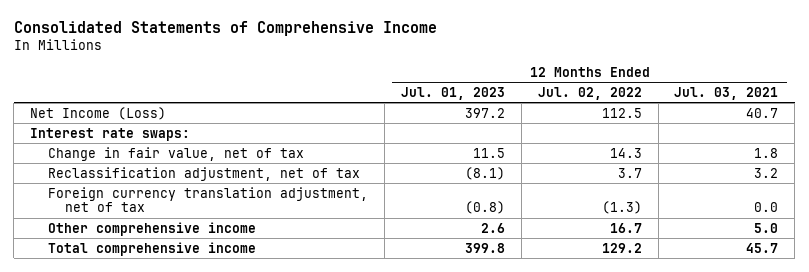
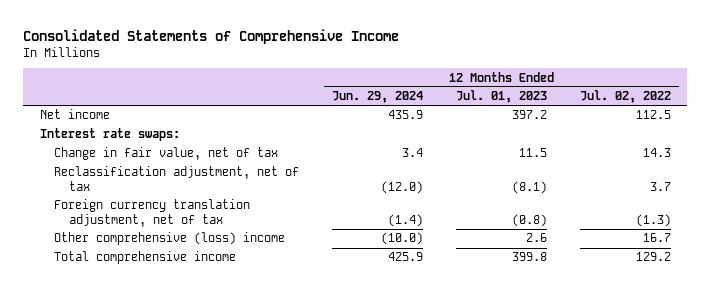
- | 12 Months Ended Jul. 01, 2023 | 12 Months Ended Jul. 02, 2022 | 12 Months Ended Jul. 03, 2021
+ | 12 Months Ended Jun. 29, 2024 | 12 Months Ended Jul. 01, 2023 | 12 Months Ended Jul. 02, 2022
- Net Income (Loss) | 397.2 | 112.5 | 40.7
+ Net income | 435.9 | 397.2 | 112.5
- Other comprehensive income | 2.6 | 16.7 | 5.0
+ Other comprehensive (loss) income | (10.0) | 2.6 | 16.7

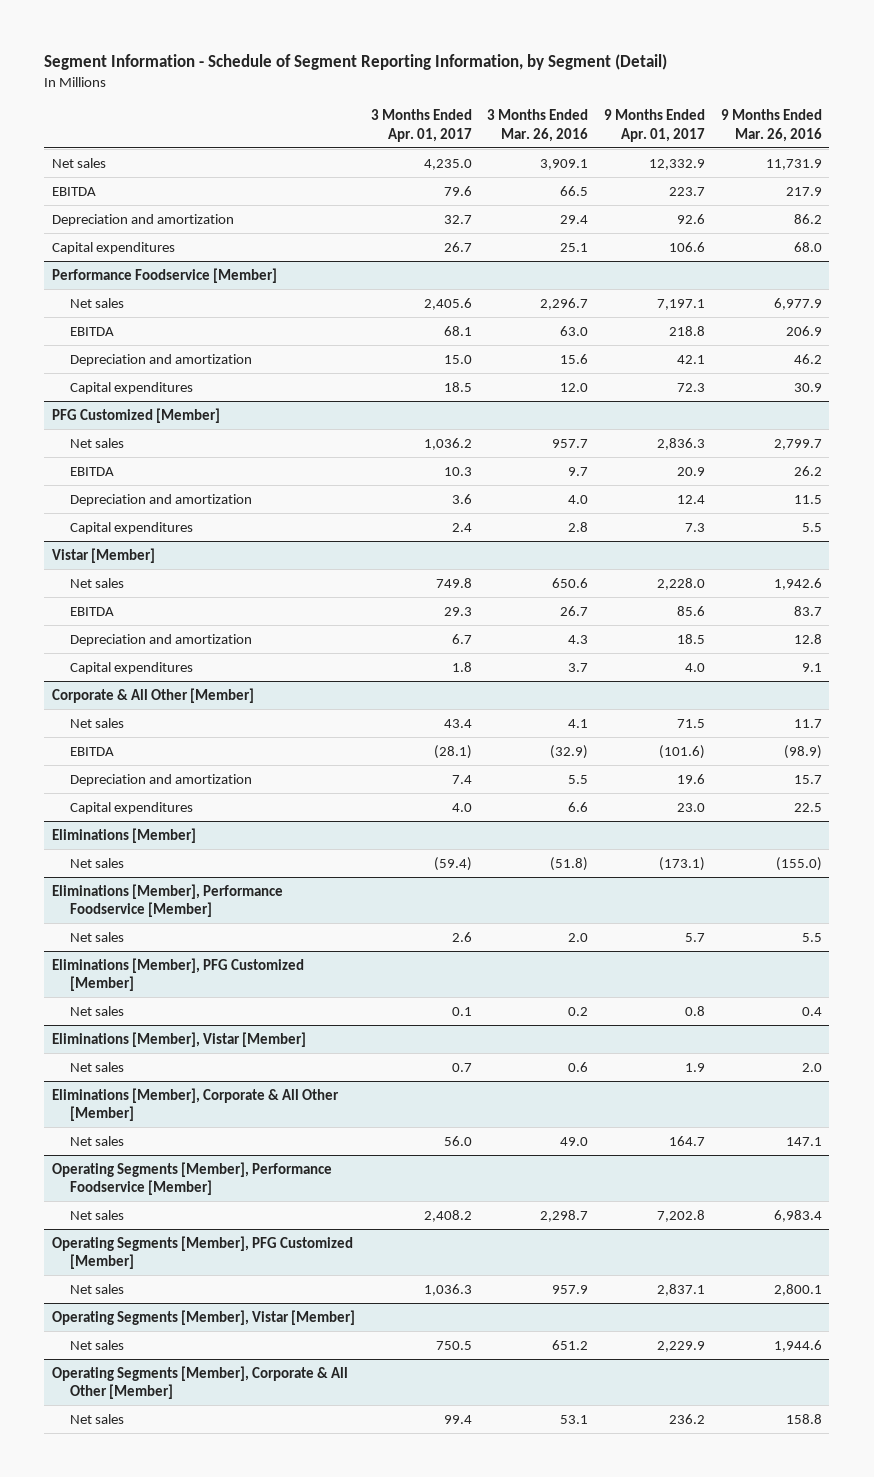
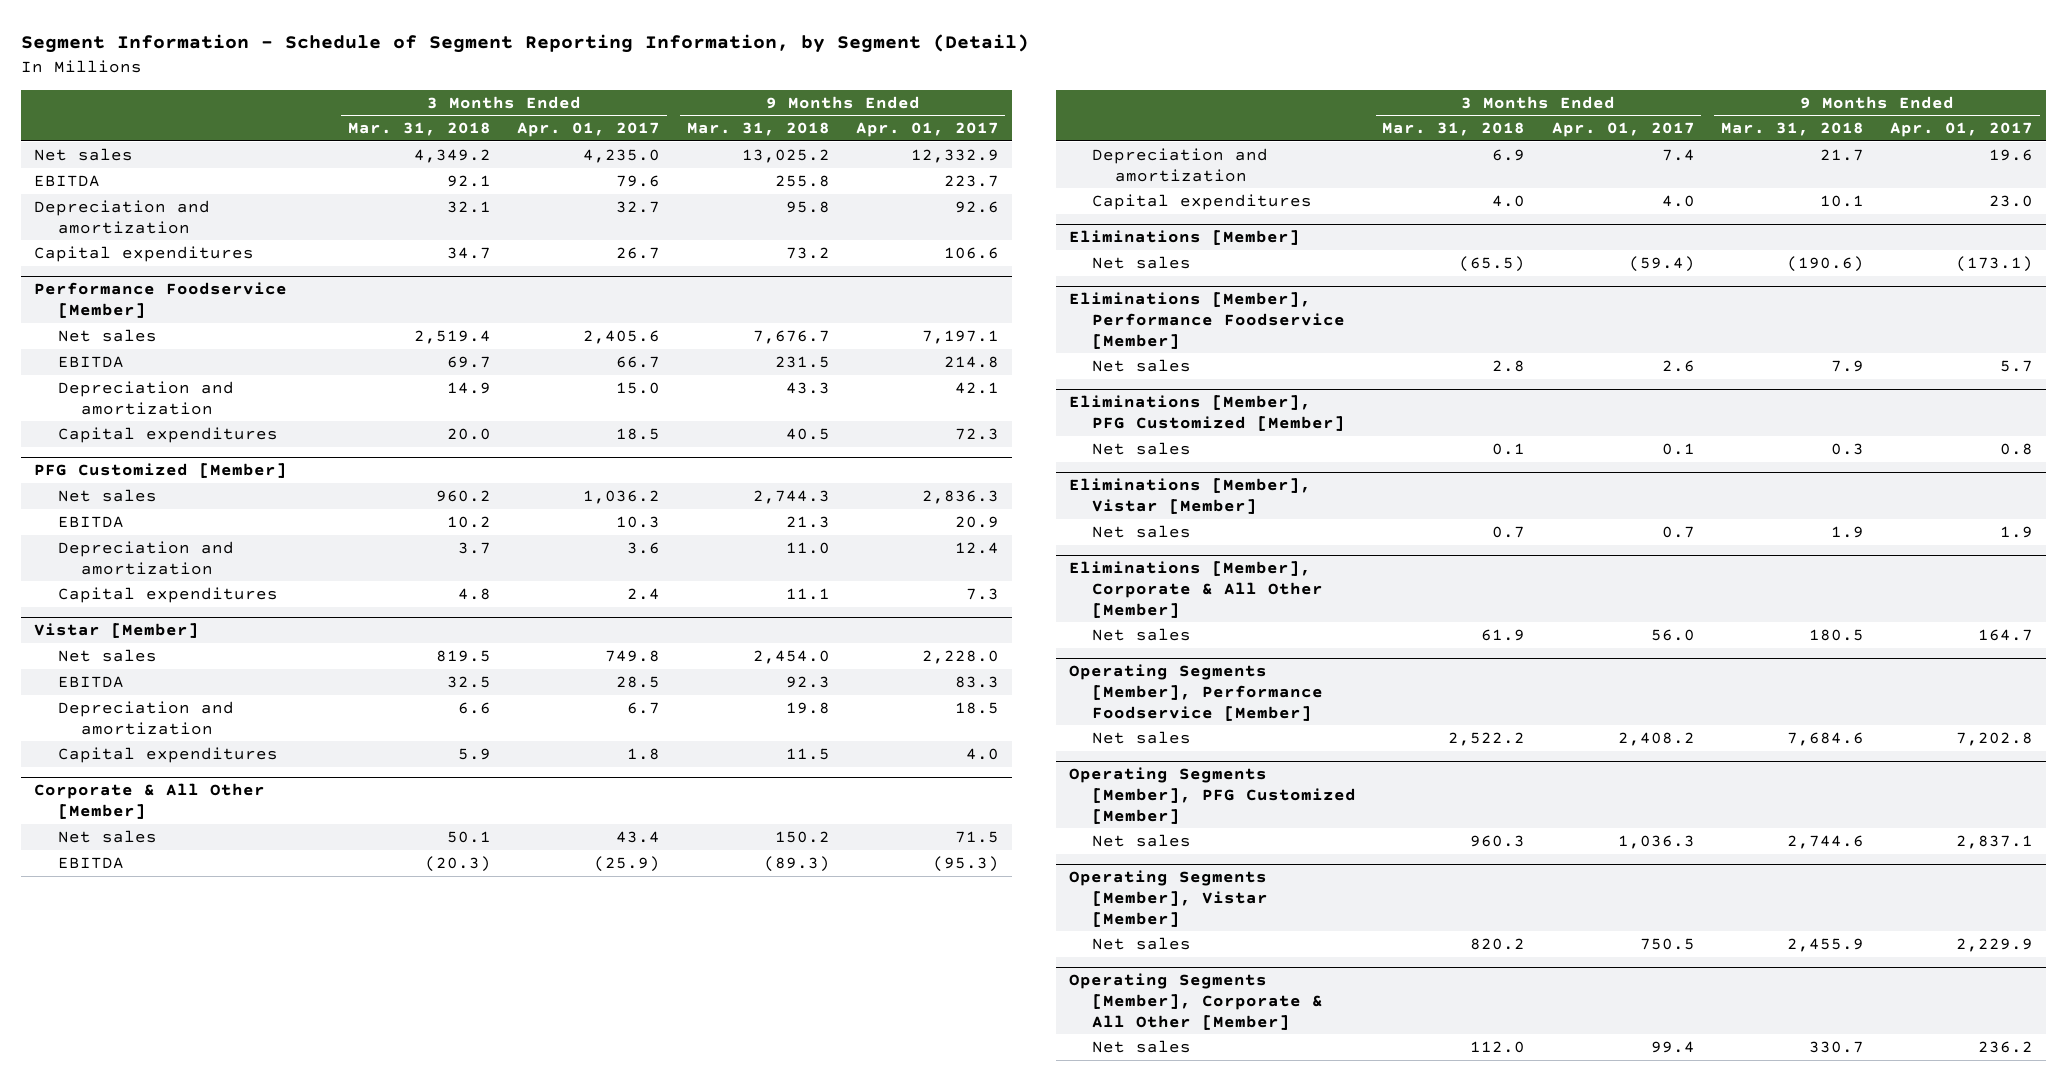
- | 3 Months Ended Apr. 01, 2017 | 3 Months Ended Mar. 26, 2016 | 9 Months Ended Apr. 01, 2017 | 9 Months Ended Mar. 26, 2016
+ | 3 Months Ended Mar. 31, 2018 | 3 Months Ended Apr. 01, 2017 | 9 Months Ended Mar. 31, 2018 | 9 Months Ended Apr. 01, 2017
@ Performance Foodservice [Member]
- EBITDA | 68.1 | 63.0 | 218.8 | 206.9
+ EBITDA | 69.7 | 66.7 | 231.5 | 214.8
@ Vistar [Member]
- EBITDA | 29.3 | 26.7 | 85.6 | 83.7
+ EBITDA | 32.5 | 28.5 | 92.3 | 83.3
@ Corporate & All Other [Member]
- EBITDA | (28.1) | (32.9) | (101.6) | (98.9)
+ EBITDA | (20.3) | (25.9) | (89.3) | (95.3)

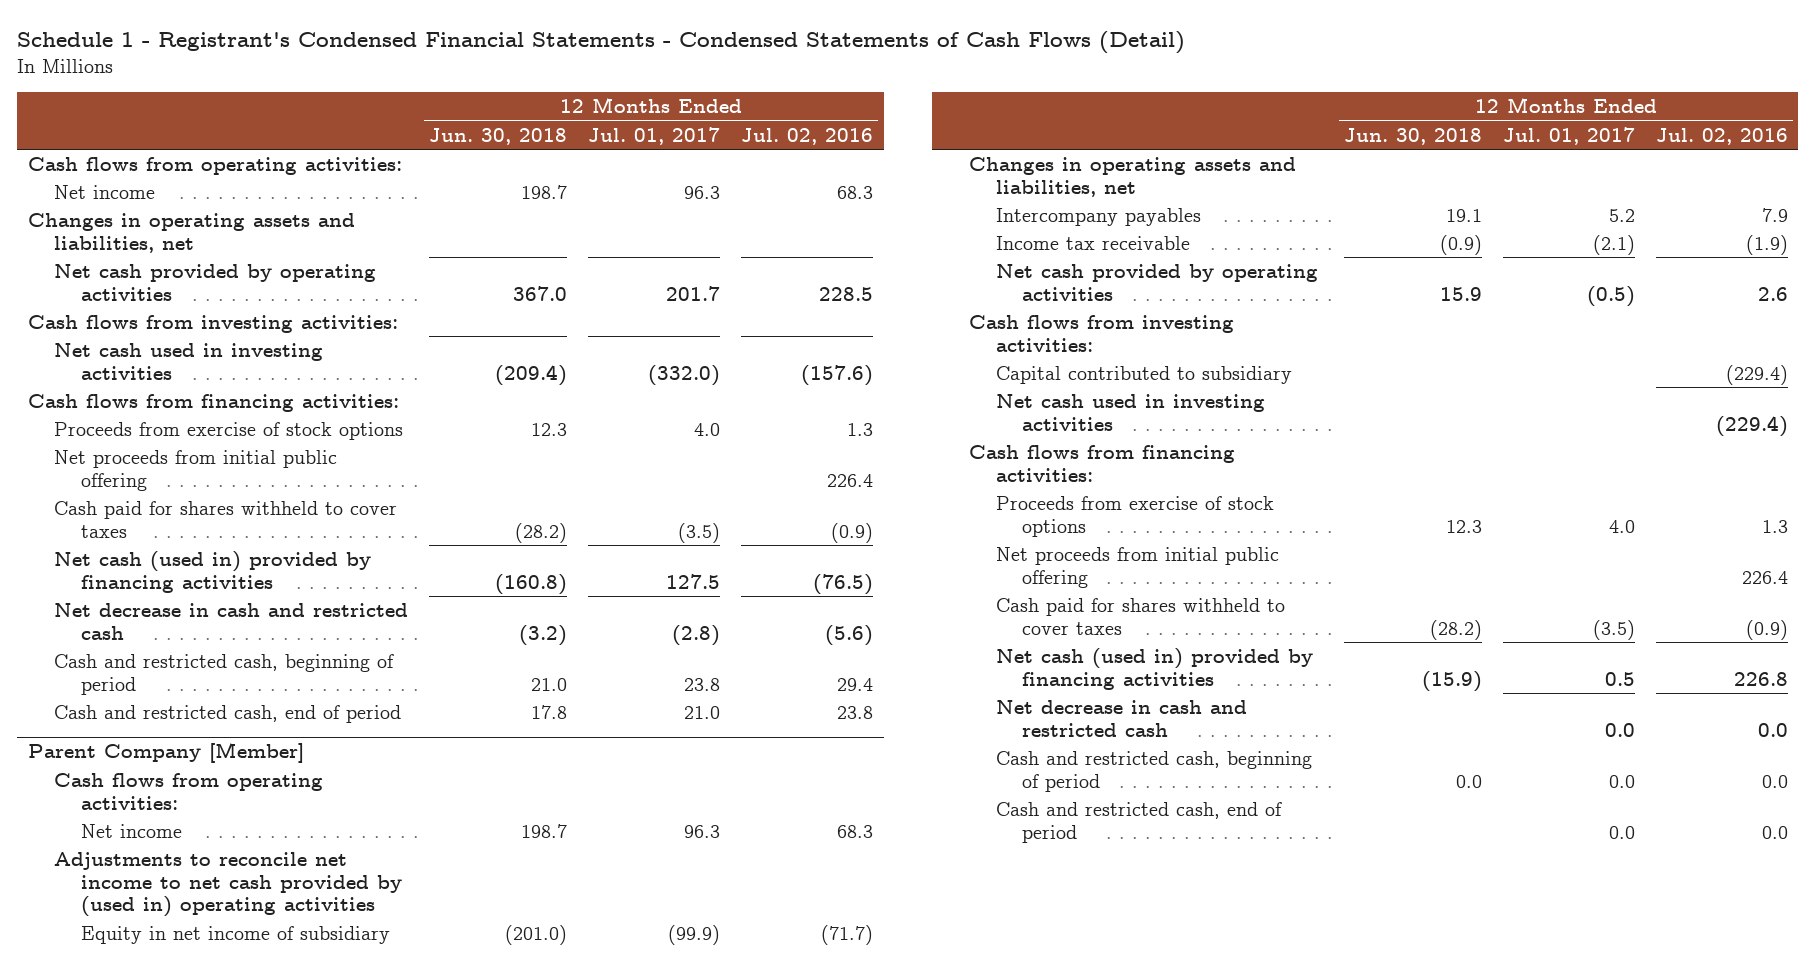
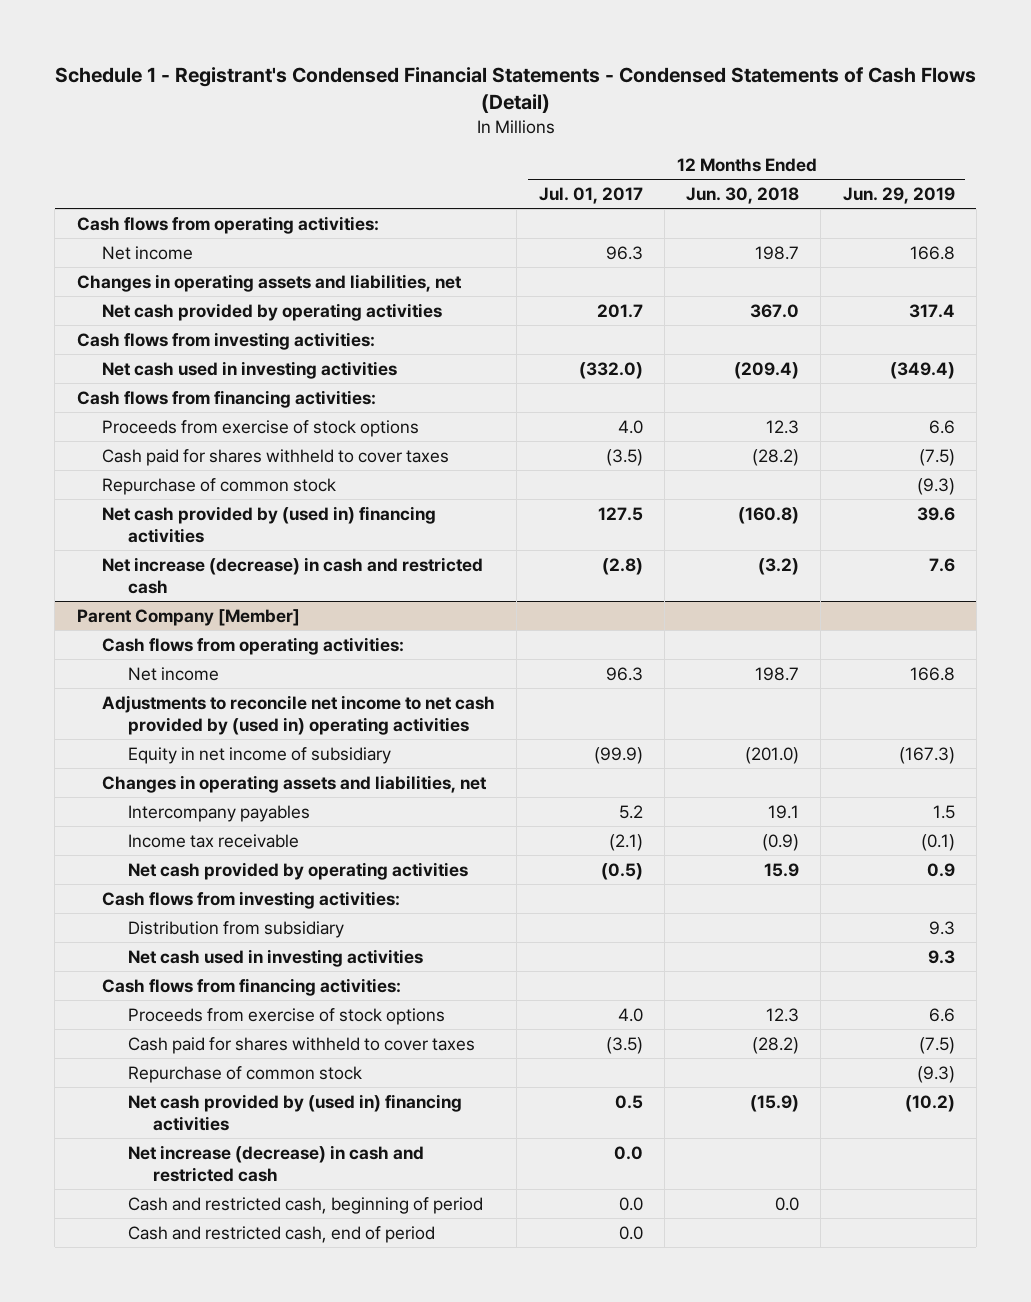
- | 12 Months Ended Jun. 30, 2018 | 12 Months Ended Jul. 01, 2017 | 12 Months Ended Jul. 02, 2016
+ | 12 Months Ended Jul. 01, 2017 | 12 Months Ended Jun. 30, 2018 | 12 Months Ended Jun. 29, 2019
- Net proceeds from initial public offering | | | 226.4
- Net cash (used in) provided by financing activities | (160.8) | 127.5 | (76.5)
- Net decrease in cash and restricted cash | (3.2) | (2.8) | (5.6)
- Cash and restricted cash, beginning of period | 21.0 | 23.8 | 29.4
- Cash and restricted cash, end of period | 17.8 | 21.0 | 23.8
+ Repurchase of common stock | | | (9.3)
+ Net cash provided by (used in) financing activities | 127.5 | (160.8) | 39.6
+ Net increase (decrease) in cash and restricted cash | (2.8) | (3.2) | 7.6
@ Parent Company [Member]
- Capital contributed to subsidiary | | | (229.4)
+ Distribution from subsidiary | | | 9.3
- Net proceeds from initial public offering | | | 226.4
- Net cash (used in) provided by financing activities | (15.9) | 0.5 | 226.8
- Net decrease in cash and restricted cash | | 0.0 | 0.0
+ Repurchase of common stock | | | (9.3)
+ Net cash provided by (used in) financing activities | 0.5 | (15.9) | (10.2)
+ Net increase (decrease) in cash and restricted cash | 0.0 | |

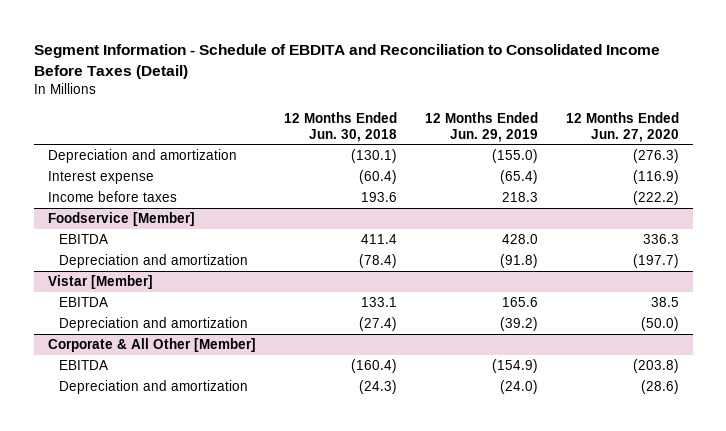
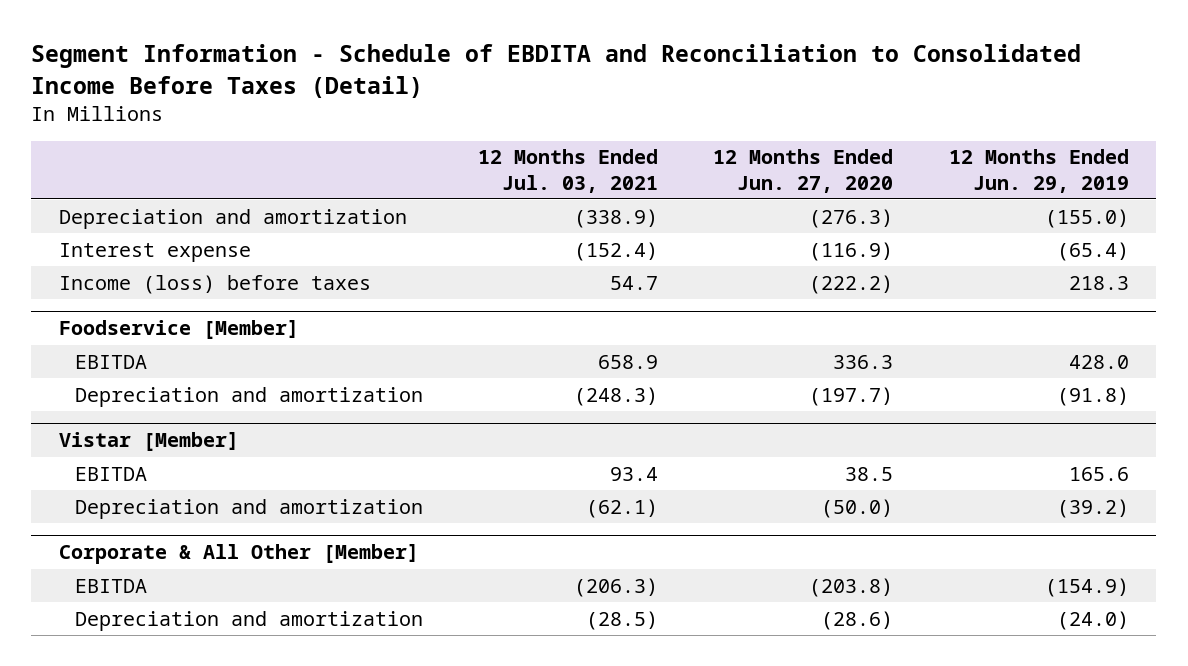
- | 12 Months Ended Jun. 30, 2018 | 12 Months Ended Jun. 29, 2019 | 12 Months Ended Jun. 27, 2020
+ | 12 Months Ended Jul. 03, 2021 | 12 Months Ended Jun. 27, 2020 | 12 Months Ended Jun. 29, 2019
- Income before taxes | 193.6 | 218.3 | (222.2)
+ Income (loss) before taxes | 54.7 | (222.2) | 218.3

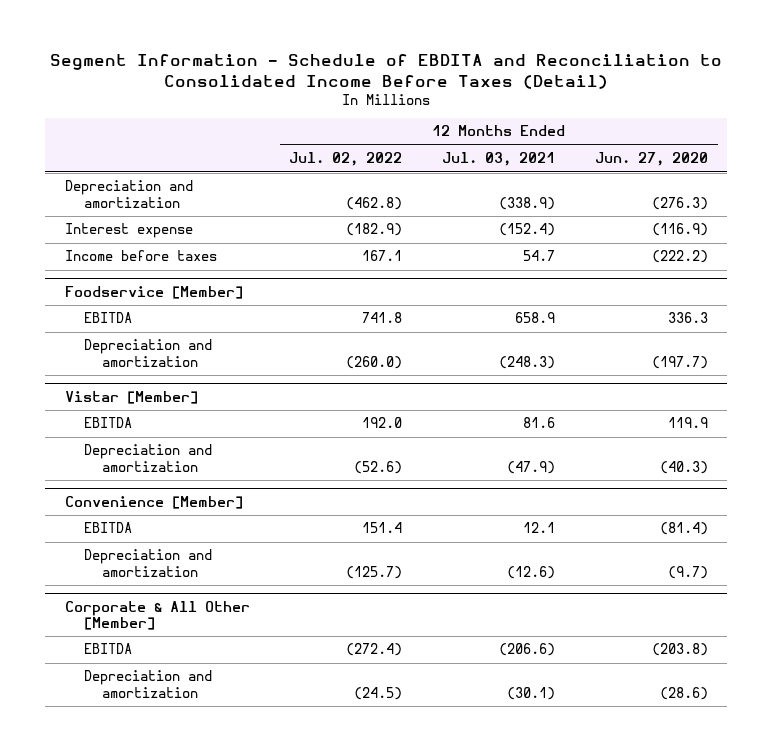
- | 12 Months Ended Jul. 03, 2021 | 12 Months Ended Jun. 27, 2020 | 12 Months Ended Jun. 29, 2019
+ | 12 Months Ended Jul. 02, 2022 | 12 Months Ended Jul. 03, 2021 | 12 Months Ended Jun. 27, 2020
- Income (loss) before taxes | 54.7 | (222.2) | 218.3
+ Income before taxes | 167.1 | 54.7 | (222.2)
@ Vistar [Member]
- EBITDA | 93.4 | 38.5 | 165.6
- Depreciation and amortization | (62.1) | (50.0) | (39.2)
+ EBITDA | 192.0 | 81.6 | 119.9
+ Depreciation and amortization | (52.6) | (47.9) | (40.3)
+ Convenience [Member]
+ EBITDA | 151.4 | 12.1 | (81.4)
+ Depreciation and amortization | (125.7) | (12.6) | (9.7)
@ Corporate & All Other [Member]
- EBITDA | (206.3) | (203.8) | (154.9)
- Depreciation and amortization | (28.5) | (28.6) | (24.0)
+ EBITDA | (272.4) | (206.6) | (203.8)
+ Depreciation and amortization | (24.5) | (30.1) | (28.6)

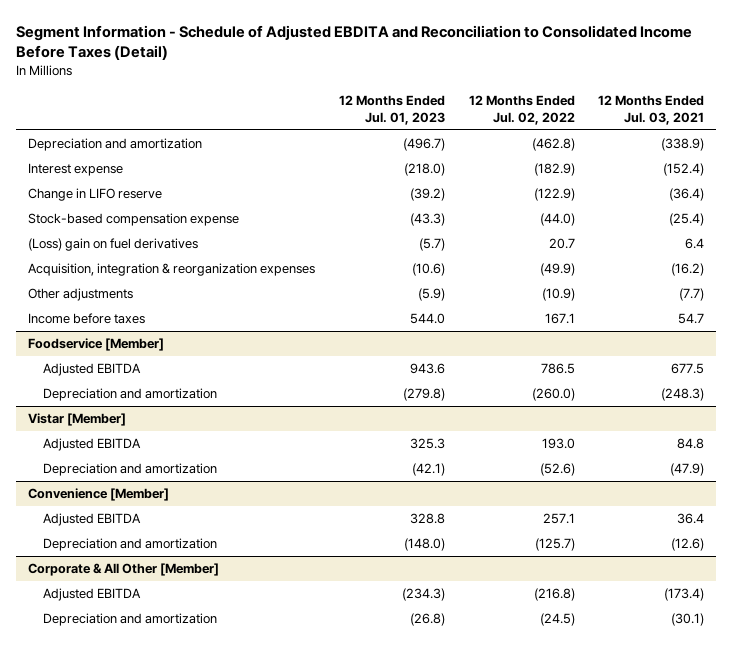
- Segment Information - Schedule of EBDITA and Reconciliation to Consolidated Income Before Taxes (Detail)
+ Segment Information - Schedule of Adjusted EBDITA and Reconciliation to Consolidated Income Before Taxes (Detail)
- | 12 Months Ended Jul. 02, 2022 | 12 Months Ended Jul. 03, 2021 | 12 Months Ended Jun. 27, 2020
+ | 12 Months Ended Jul. 01, 2023 | 12 Months Ended Jul. 02, 2022 | 12 Months Ended Jul. 03, 2021
+ Change in LIFO reserve | (39.2) | (122.9) | (36.4)
+ Stock-based compensation expense | (43.3) | (44.0) | (25.4)
+ (Loss) gain on fuel derivatives | (5.7) | 20.7 | 6.4
+ Acquisition, integration & reorganization expenses | (10.6) | (49.9) | (16.2)
+ Other adjustments | (5.9) | (10.9) | (7.7)
@ Foodservice [Member]
- EBITDA | 741.8 | 658.9 | 336.3
+ Adjusted EBITDA | 943.6 | 786.5 | 677.5
@ Vistar [Member]
- EBITDA | 192.0 | 81.6 | 119.9
+ Adjusted EBITDA | 325.3 | 193.0 | 84.8
@ Convenience [Member]
- EBITDA | 151.4 | 12.1 | (81.4)
+ Adjusted EBITDA | 328.8 | 257.1 | 36.4
@ Corporate & All Other [Member]
- EBITDA | (272.4) | (206.6) | (203.8)
+ Adjusted EBITDA | (234.3) | (216.8) | (173.4)

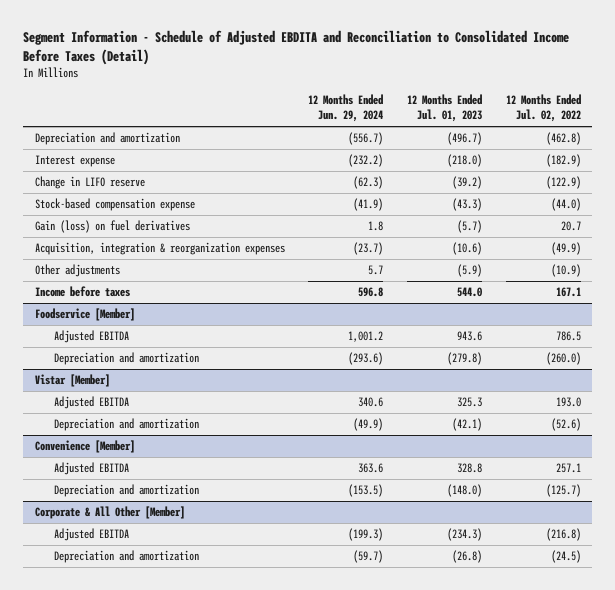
- | 12 Months Ended Jul. 01, 2023 | 12 Months Ended Jul. 02, 2022 | 12 Months Ended Jul. 03, 2021
+ | 12 Months Ended Jun. 29, 2024 | 12 Months Ended Jul. 01, 2023 | 12 Months Ended Jul. 02, 2022
- (Loss) gain on fuel derivatives | (5.7) | 20.7 | 6.4
+ Gain (loss) on fuel derivatives | 1.8 | (5.7) | 20.7

